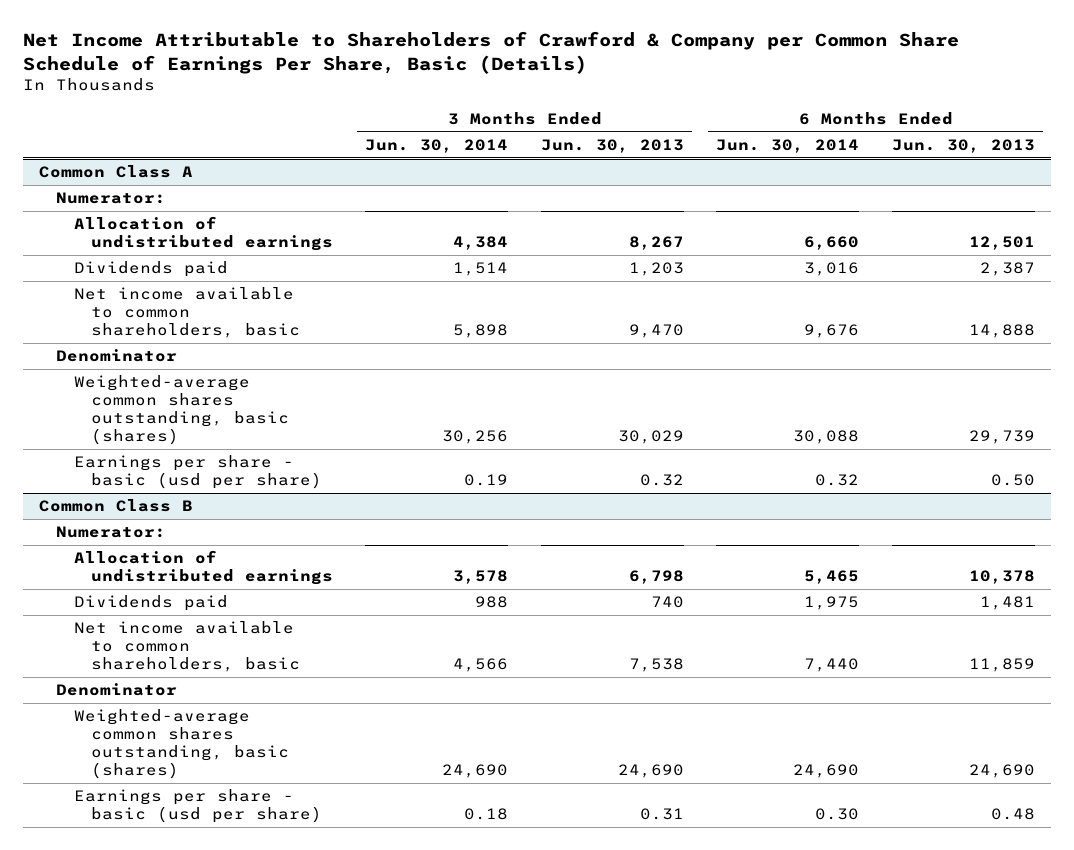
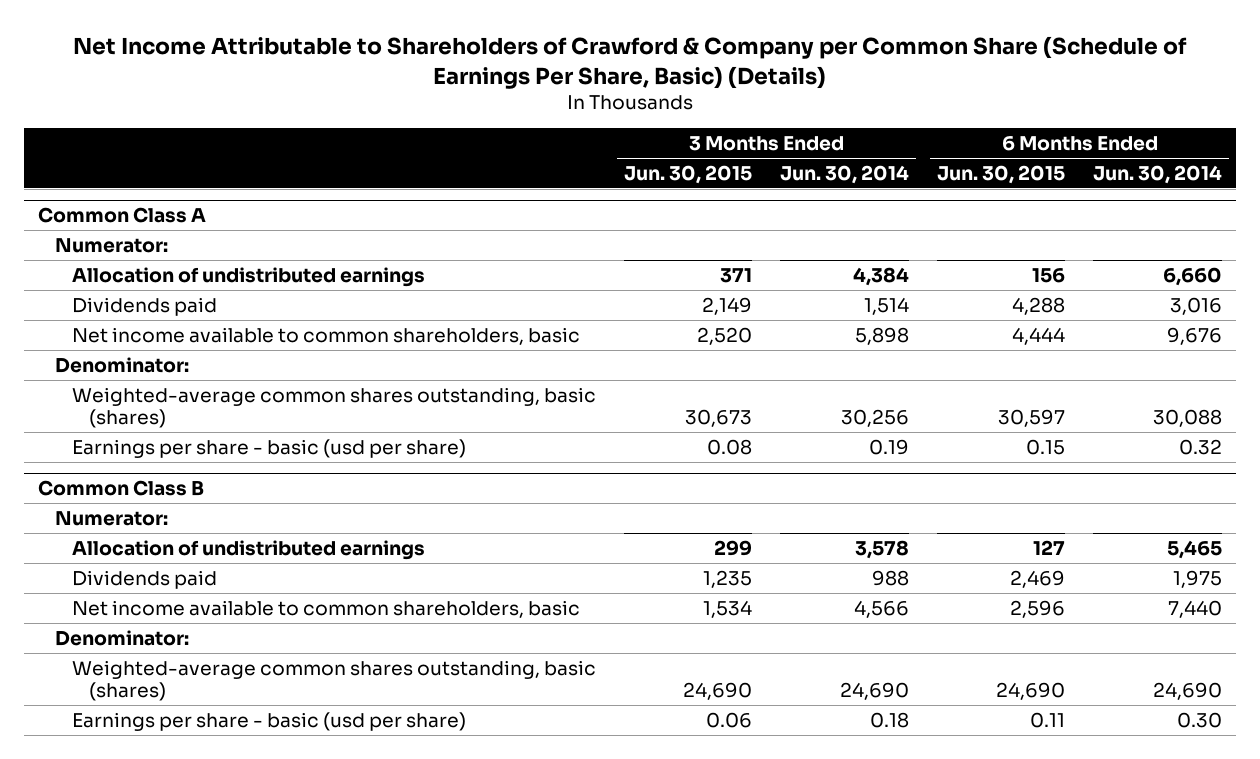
- Net Income Attributable to Shareholders of Crawford & Company per Common Share Schedule of Earnings Per Share, Basic (Details)
+ Net Income Attributable to Shareholders of Crawford & Company per Common Share (Schedule of Earnings Per Share, Basic) (Details)
- | 3 Months Ended Jun. 30, 2014 | 3 Months Ended Jun. 30, 2013 | 6 Months Ended Jun. 30, 2014 | 6 Months Ended Jun. 30, 2013
+ | 3 Months Ended Jun. 30, 2015 | 3 Months Ended Jun. 30, 2014 | 6 Months Ended Jun. 30, 2015 | 6 Months Ended Jun. 30, 2014
@ Common Class A
- Denominator
+ Denominator:
@ Common Class B
- Denominator
+ Denominator:

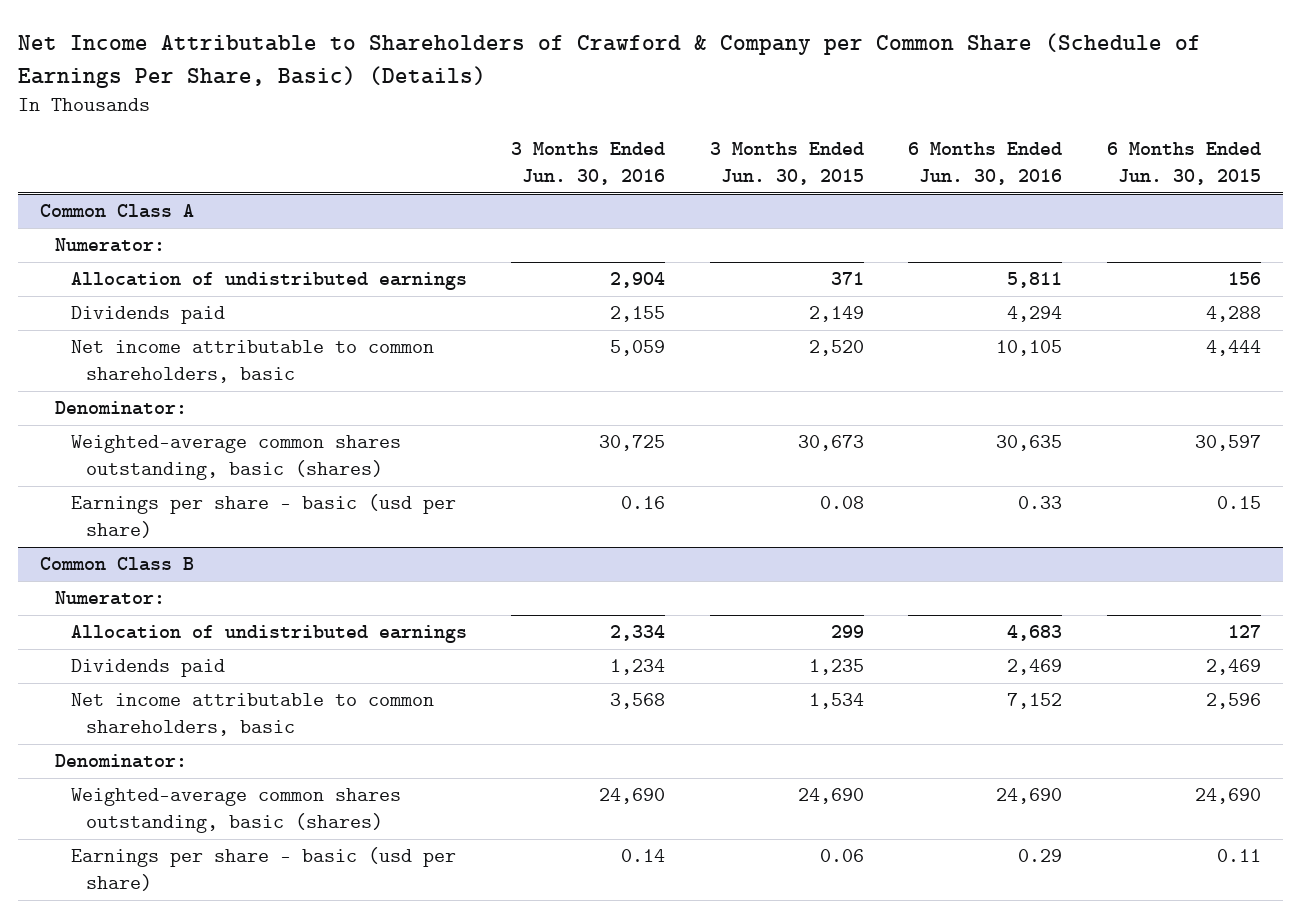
- | 3 Months Ended Jun. 30, 2015 | 3 Months Ended Jun. 30, 2014 | 6 Months Ended Jun. 30, 2015 | 6 Months Ended Jun. 30, 2014
+ | 3 Months Ended Jun. 30, 2016 | 3 Months Ended Jun. 30, 2015 | 6 Months Ended Jun. 30, 2016 | 6 Months Ended Jun. 30, 2015
@ Common Class A
- Net income available to common shareholders, basic | 2,520 | 5,898 | 4,444 | 9,676
+ Net income attributable to common shareholders, basic | 5,059 | 2,520 | 10,105 | 4,444
@ Common Class B
- Net income available to common shareholders, basic | 1,534 | 4,566 | 2,596 | 7,440
+ Net income attributable to common shareholders, basic | 3,568 | 1,534 | 7,152 | 2,596

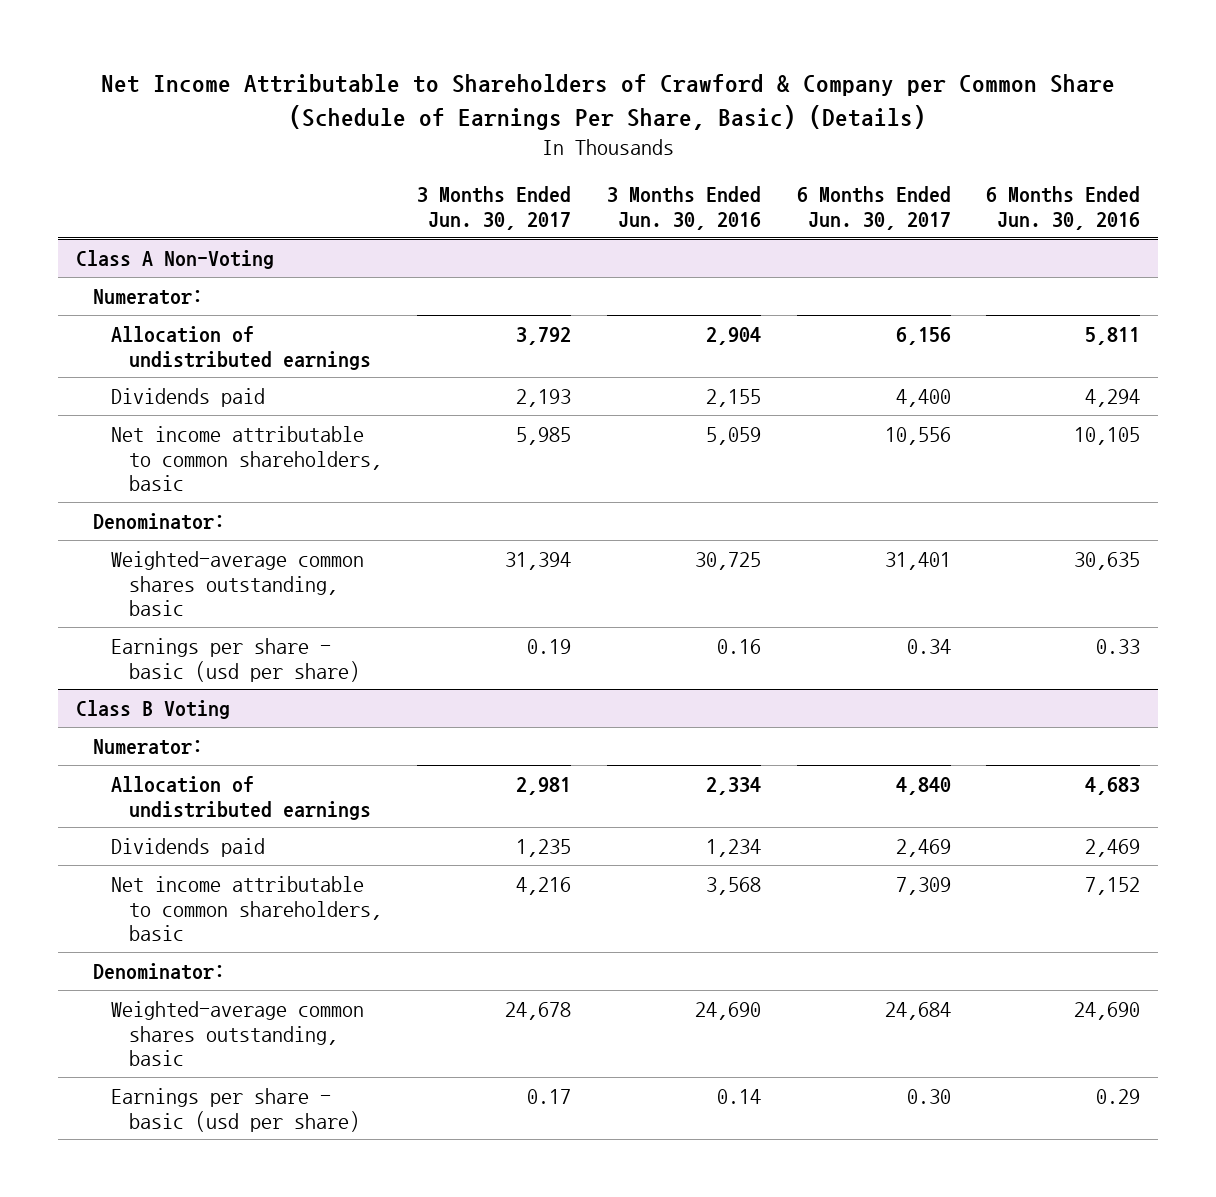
- | 3 Months Ended Jun. 30, 2016 | 3 Months Ended Jun. 30, 2015 | 6 Months Ended Jun. 30, 2016 | 6 Months Ended Jun. 30, 2015
+ | 3 Months Ended Jun. 30, 2017 | 3 Months Ended Jun. 30, 2016 | 6 Months Ended Jun. 30, 2017 | 6 Months Ended Jun. 30, 2016
- Common Class A
+ Class A Non-Voting
- Weighted-average common shares outstanding, basic (shares) | 30,725 | 30,673 | 30,635 | 30,597
+ Weighted-average common shares outstanding, basic | 31,394 | 30,725 | 31,401 | 30,635
- Common Class B
+ Class B Voting
- Weighted-average common shares outstanding, basic (shares) | 24,690 | 24,690 | 24,690 | 24,690
+ Weighted-average common shares outstanding, basic | 24,678 | 24,690 | 24,684 | 24,690

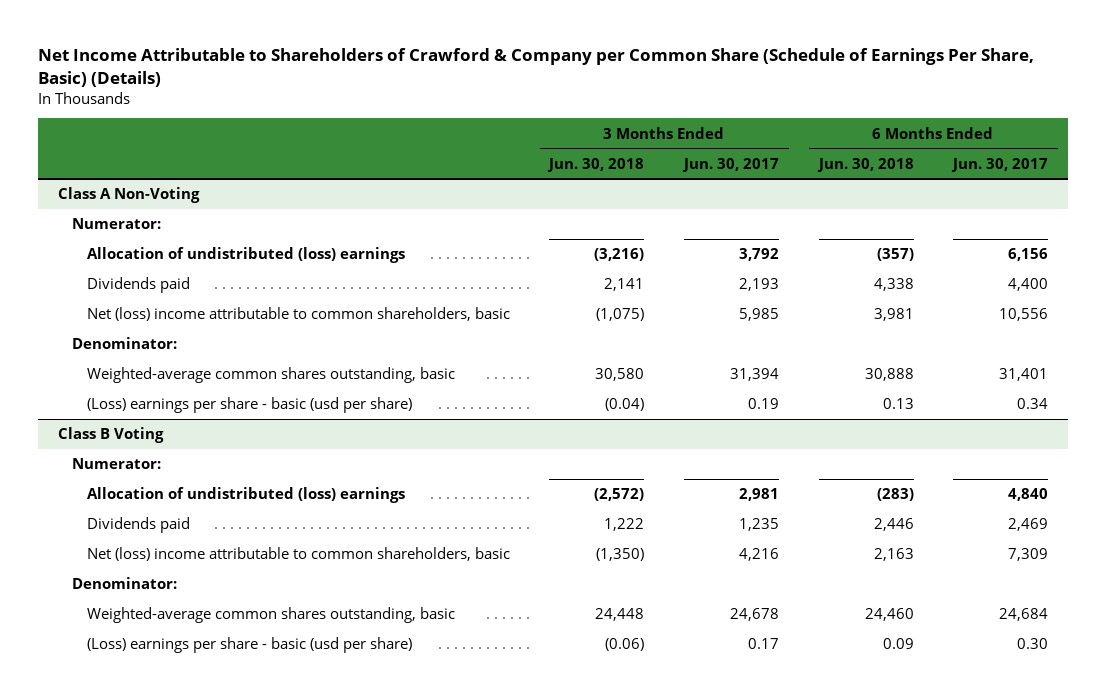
- | 3 Months Ended Jun. 30, 2017 | 3 Months Ended Jun. 30, 2016 | 6 Months Ended Jun. 30, 2017 | 6 Months Ended Jun. 30, 2016
+ | 3 Months Ended Jun. 30, 2018 | 3 Months Ended Jun. 30, 2017 | 6 Months Ended Jun. 30, 2018 | 6 Months Ended Jun. 30, 2017
@ Class A Non-Voting
- Allocation of undistributed earnings | 3,792 | 2,904 | 6,156 | 5,811
+ Allocation of undistributed (loss) earnings | (3,216) | 3,792 | (357) | 6,156
- Net income attributable to common shareholders, basic | 5,985 | 5,059 | 10,556 | 10,105
+ Net (loss) income attributable to common shareholders, basic | (1,075) | 5,985 | 3,981 | 10,556
- Earnings per share - basic (usd per share) | 0.19 | 0.16 | 0.34 | 0.33
+ (Loss) earnings per share - basic (usd per share) | (0.04) | 0.19 | 0.13 | 0.34
@ Class B Voting
- Allocation of undistributed earnings | 2,981 | 2,334 | 4,840 | 4,683
+ Allocation of undistributed (loss) earnings | (2,572) | 2,981 | (283) | 4,840
- Net income attributable to common shareholders, basic | 4,216 | 3,568 | 7,309 | 7,152
+ Net (loss) income attributable to common shareholders, basic | (1,350) | 4,216 | 2,163 | 7,309
- Earnings per share - basic (usd per share) | 0.17 | 0.14 | 0.30 | 0.29
+ (Loss) earnings per share - basic (usd per share) | (0.06) | 0.17 | 0.09 | 0.30

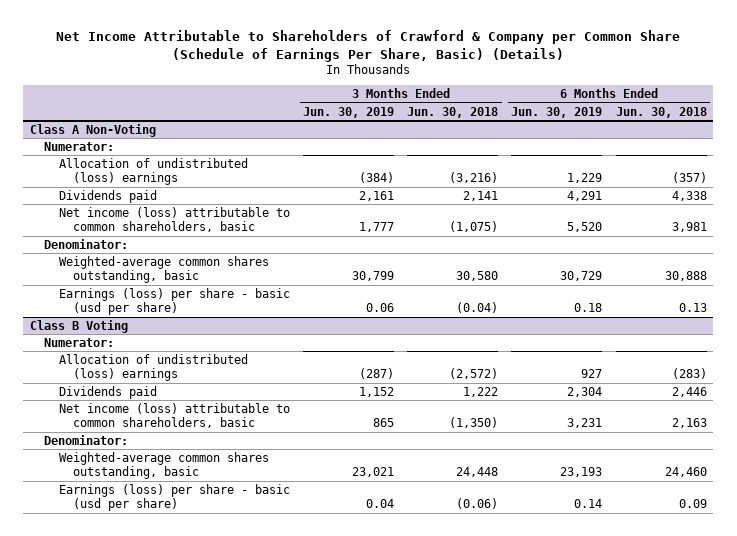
- | 3 Months Ended Jun. 30, 2018 | 3 Months Ended Jun. 30, 2017 | 6 Months Ended Jun. 30, 2018 | 6 Months Ended Jun. 30, 2017
+ | 3 Months Ended Jun. 30, 2019 | 3 Months Ended Jun. 30, 2018 | 6 Months Ended Jun. 30, 2019 | 6 Months Ended Jun. 30, 2018
@ Class A Non-Voting
- Net (loss) income attributable to common shareholders, basic | (1,075) | 5,985 | 3,981 | 10,556
+ Net income (loss) attributable to common shareholders, basic | 1,777 | (1,075) | 5,520 | 3,981
- (Loss) earnings per share - basic (usd per share) | (0.04) | 0.19 | 0.13 | 0.34
+ Earnings (loss) per share - basic (usd per share) | 0.06 | (0.04) | 0.18 | 0.13
@ Class B Voting
- Net (loss) income attributable to common shareholders, basic | (1,350) | 4,216 | 2,163 | 7,309
+ Net income (loss) attributable to common shareholders, basic | 865 | (1,350) | 3,231 | 2,163
- (Loss) earnings per share - basic (usd per share) | (0.06) | 0.17 | 0.09 | 0.30
+ Earnings (loss) per share - basic (usd per share) | 0.04 | (0.06) | 0.14 | 0.09

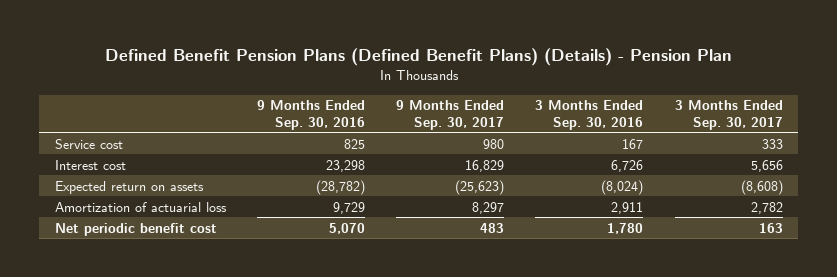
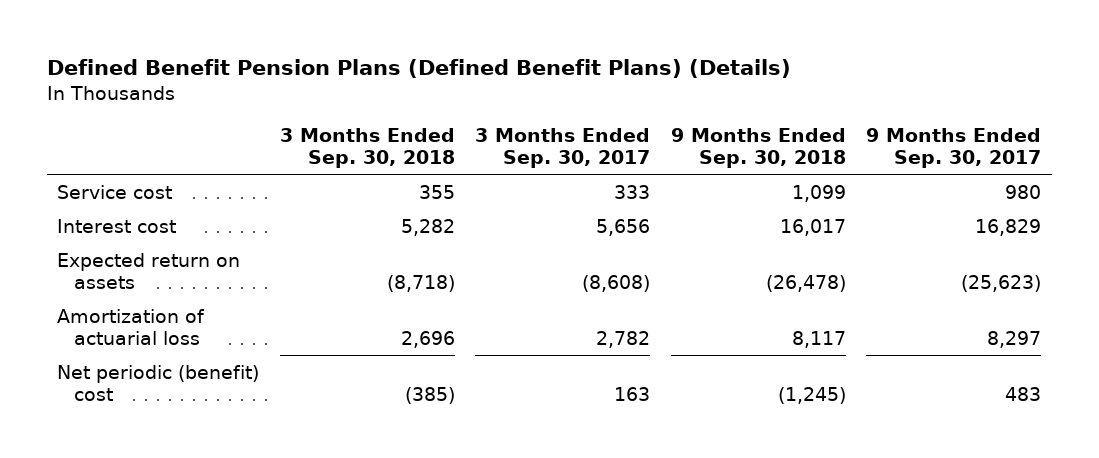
- Defined Benefit Pension Plans (Defined Benefit Plans) (Details) - Pension Plan
+ Defined Benefit Pension Plans (Defined Benefit Plans) (Details)
- | 9 Months Ended Sep. 30, 2016 | 9 Months Ended Sep. 30, 2017 | 3 Months Ended Sep. 30, 2016 | 3 Months Ended Sep. 30, 2017
+ | 3 Months Ended Sep. 30, 2018 | 3 Months Ended Sep. 30, 2017 | 9 Months Ended Sep. 30, 2018 | 9 Months Ended Sep. 30, 2017
- Net periodic benefit cost | 5,070 | 483 | 1,780 | 163
+ Net periodic (benefit) cost | (385) | 163 | (1,245) | 483

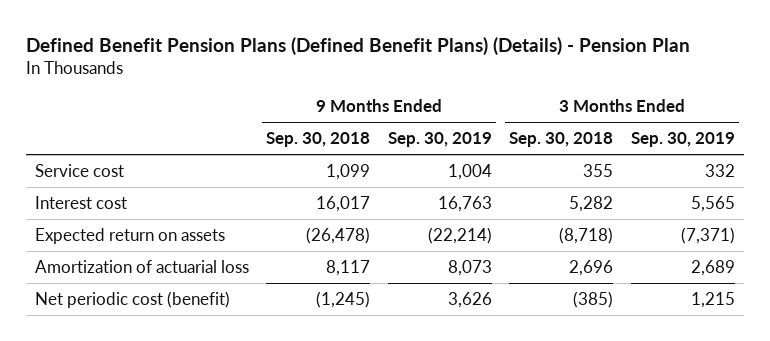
- Defined Benefit Pension Plans (Defined Benefit Plans) (Details)
+ Defined Benefit Pension Plans (Defined Benefit Plans) (Details) - Pension Plan
- | 3 Months Ended Sep. 30, 2018 | 3 Months Ended Sep. 30, 2017 | 9 Months Ended Sep. 30, 2018 | 9 Months Ended Sep. 30, 2017
+ | 9 Months Ended Sep. 30, 2018 | 9 Months Ended Sep. 30, 2019 | 3 Months Ended Sep. 30, 2018 | 3 Months Ended Sep. 30, 2019
- Net periodic (benefit) cost | (385) | 163 | (1,245) | 483
+ Net periodic cost (benefit) | (1,245) | 3,626 | (385) | 1,215

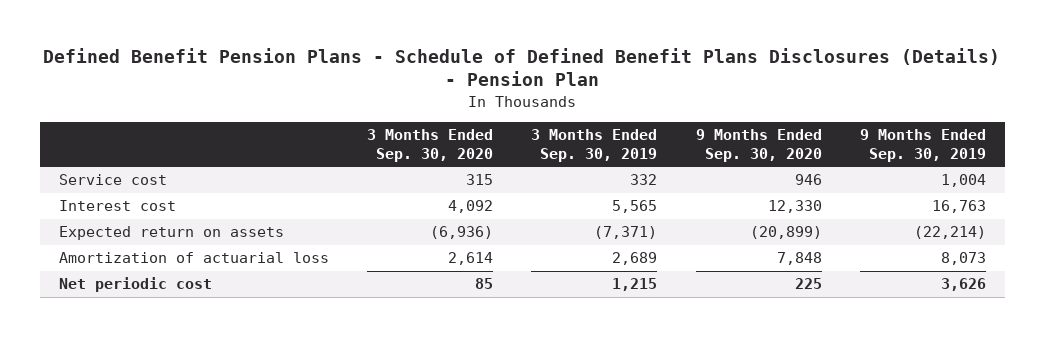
- Defined Benefit Pension Plans (Defined Benefit Plans) (Details) - Pension Plan
+ Defined Benefit Pension Plans - Schedule of Defined Benefit Plans Disclosures (Details) - Pension Plan
- | 9 Months Ended Sep. 30, 2018 | 9 Months Ended Sep. 30, 2019 | 3 Months Ended Sep. 30, 2018 | 3 Months Ended Sep. 30, 2019
+ | 3 Months Ended Sep. 30, 2020 | 3 Months Ended Sep. 30, 2019 | 9 Months Ended Sep. 30, 2020 | 9 Months Ended Sep. 30, 2019
- Net periodic cost (benefit) | (1,245) | 3,626 | (385) | 1,215
+ Net periodic cost | 85 | 1,215 | 225 | 3,626

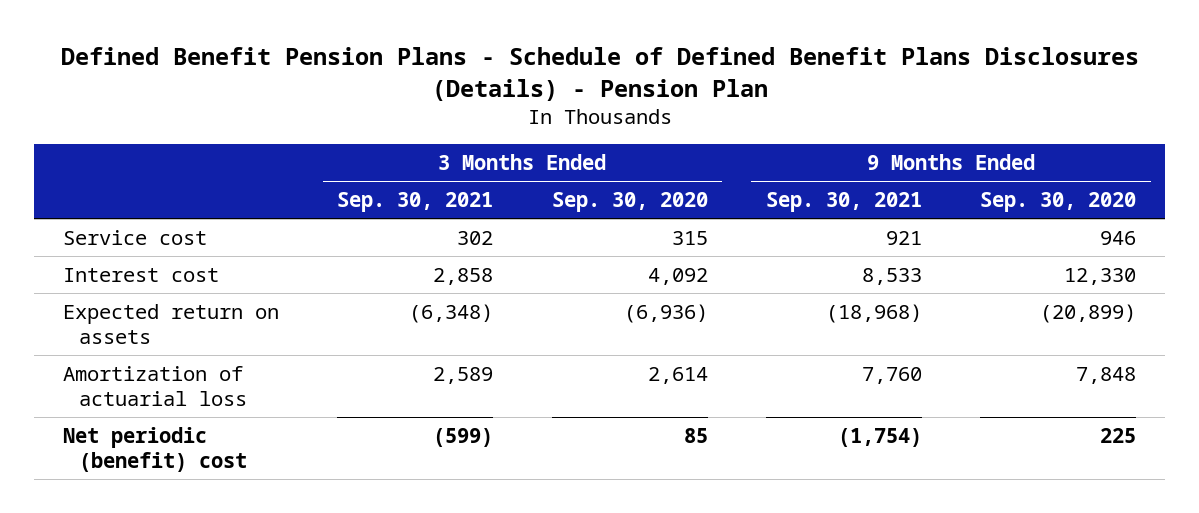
- | 3 Months Ended Sep. 30, 2020 | 3 Months Ended Sep. 30, 2019 | 9 Months Ended Sep. 30, 2020 | 9 Months Ended Sep. 30, 2019
+ | 3 Months Ended Sep. 30, 2021 | 3 Months Ended Sep. 30, 2020 | 9 Months Ended Sep. 30, 2021 | 9 Months Ended Sep. 30, 2020
- Net periodic cost | 85 | 1,215 | 225 | 3,626
+ Net periodic (benefit) cost | (599) | 85 | (1,754) | 225

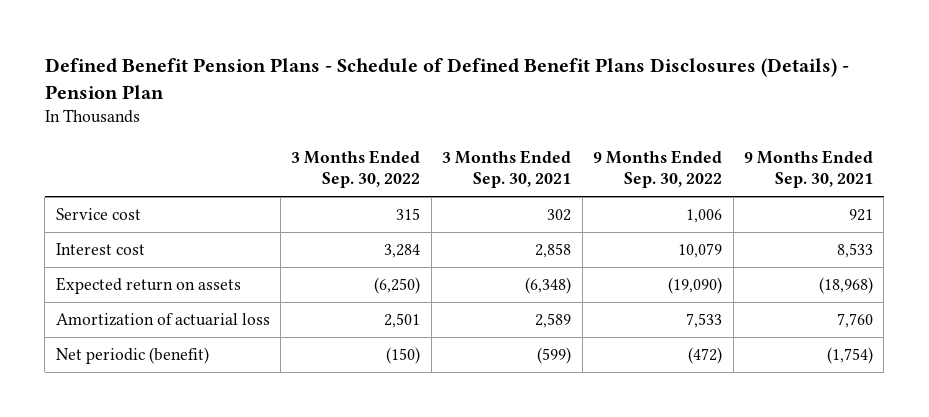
- | 3 Months Ended Sep. 30, 2021 | 3 Months Ended Sep. 30, 2020 | 9 Months Ended Sep. 30, 2021 | 9 Months Ended Sep. 30, 2020
+ | 3 Months Ended Sep. 30, 2022 | 3 Months Ended Sep. 30, 2021 | 9 Months Ended Sep. 30, 2022 | 9 Months Ended Sep. 30, 2021
- Net periodic (benefit) cost | (599) | 85 | (1,754) | 225
+ Net periodic (benefit) | (150) | (599) | (472) | (1,754)

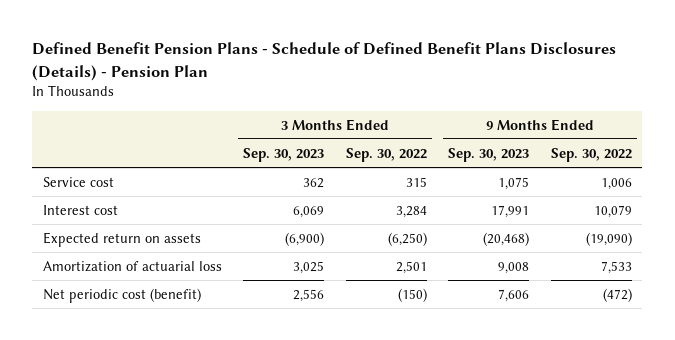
- | 3 Months Ended Sep. 30, 2022 | 3 Months Ended Sep. 30, 2021 | 9 Months Ended Sep. 30, 2022 | 9 Months Ended Sep. 30, 2021
+ | 3 Months Ended Sep. 30, 2023 | 3 Months Ended Sep. 30, 2022 | 9 Months Ended Sep. 30, 2023 | 9 Months Ended Sep. 30, 2022
- Net periodic (benefit) | (150) | (599) | (472) | (1,754)
+ Net periodic cost (benefit) | 2,556 | (150) | 7,606 | (472)

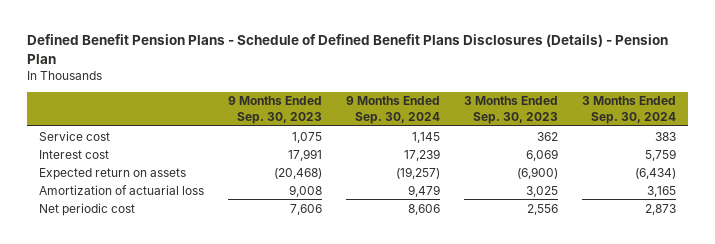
- | 3 Months Ended Sep. 30, 2023 | 3 Months Ended Sep. 30, 2022 | 9 Months Ended Sep. 30, 2023 | 9 Months Ended Sep. 30, 2022
+ | 9 Months Ended Sep. 30, 2023 | 9 Months Ended Sep. 30, 2024 | 3 Months Ended Sep. 30, 2023 | 3 Months Ended Sep. 30, 2024
- Net periodic cost (benefit) | 2,556 | (150) | 7,606 | (472)
+ Net periodic cost | 7,606 | 8,606 | 2,556 | 2,873

